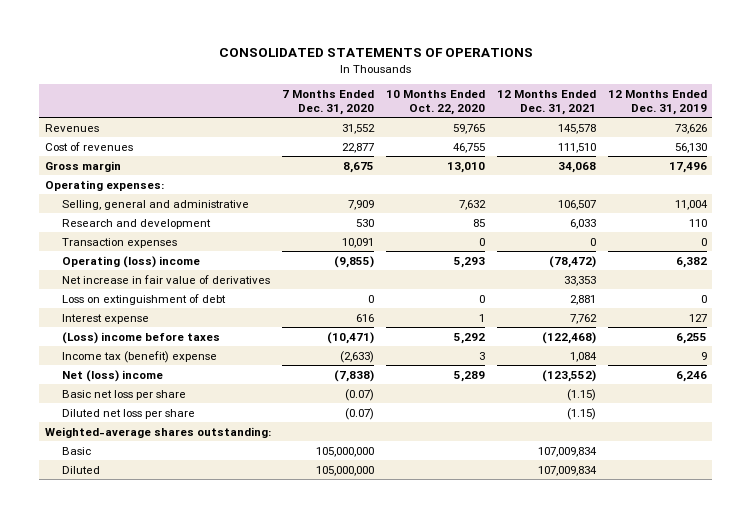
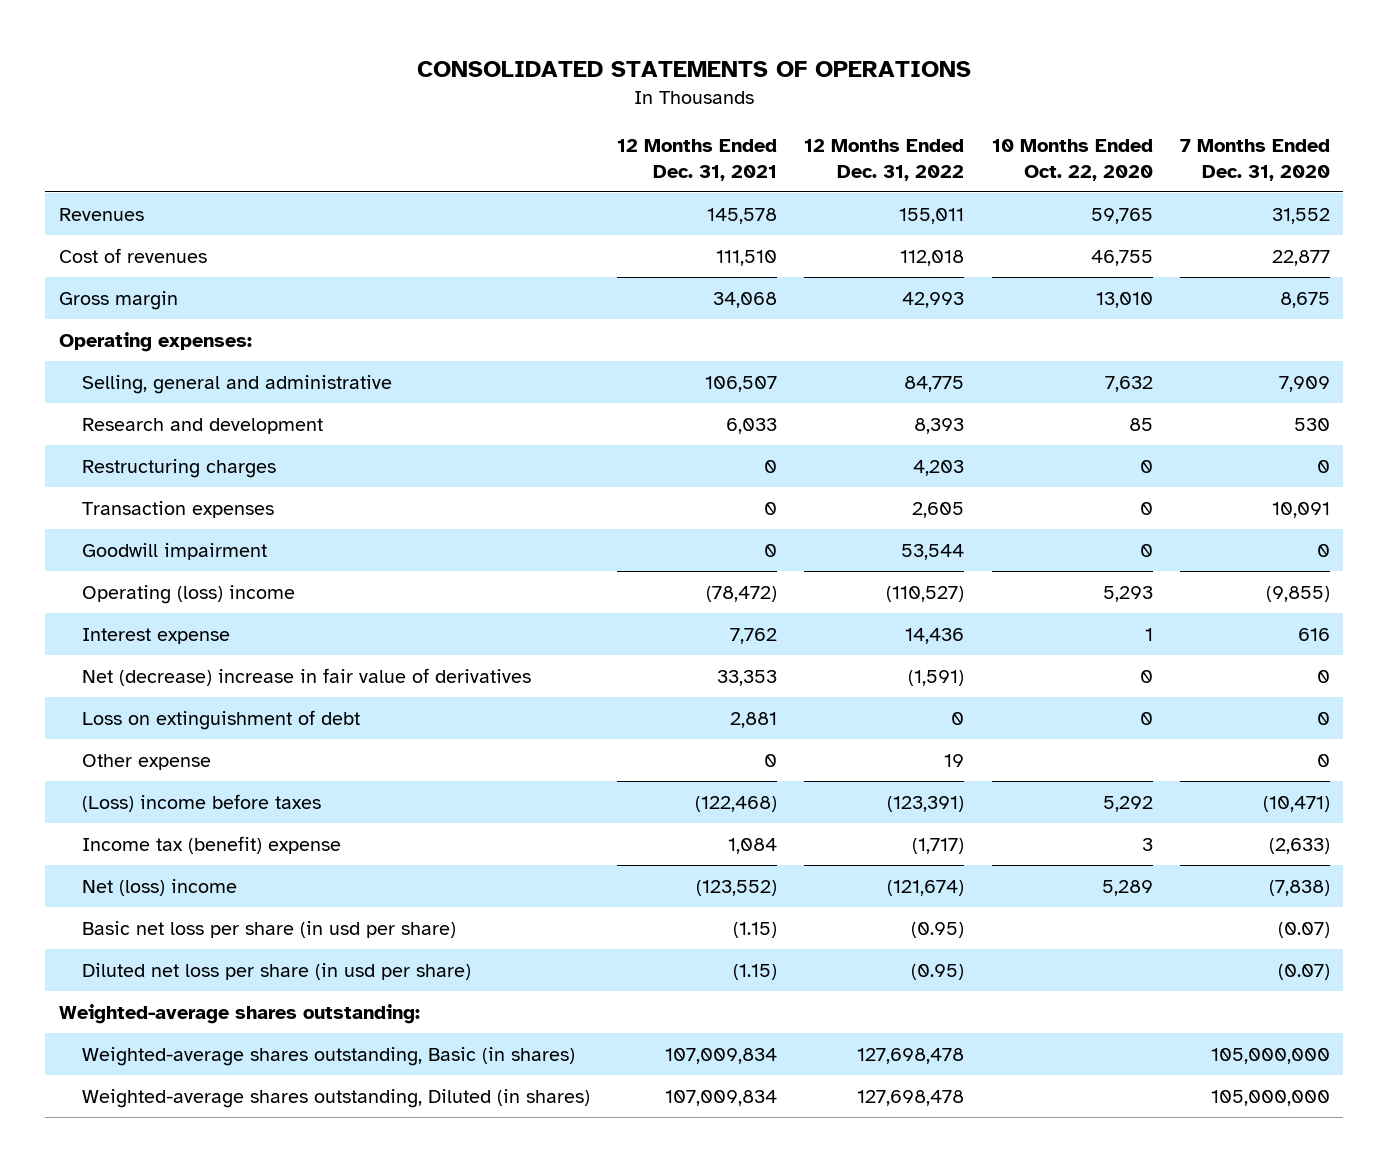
- | 7 Months Ended Dec. 31, 2020 | 10 Months Ended Oct. 22, 2020 | 12 Months Ended Dec. 31, 2021 | 12 Months Ended Dec. 31, 2019
+ | 12 Months Ended Dec. 31, 2021 | 12 Months Ended Dec. 31, 2022 | 10 Months Ended Oct. 22, 2020 | 7 Months Ended Dec. 31, 2020
+ Restructuring charges | 0 | 4,203 | 0 | 0
+ Goodwill impairment | 0 | 53,544 | 0 | 0
- Net increase in fair value of derivatives | | | 33,353 |
+ Net (decrease) increase in fair value of derivatives | 33,353 | (1,591) | 0 | 0
moved down: Loss on extinguishment of debt | 2,881 | 0 | 0 | 0
+ Other expense | 0 | 19 | | 0
- Basic net loss per share | (0.07) | | (1.15) |
- Diluted net loss per share | (0.07) | | (1.15) |
+ Basic net loss per share (in usd per share) | (1.15) | (0.95) | | (0.07)
+ Diluted net loss per share (in usd per share) | (1.15) | (0.95) | | (0.07)
- Basic | 105,000,000 | | 107,009,834 |
- Diluted | 105,000,000 | | 107,009,834 |
+ Weighted-average shares outstanding, Basic (in shares) | 107,009,834 | 127,698,478 | | 105,000,000
+ Weighted-average shares outstanding, Diluted (in shares) | 107,009,834 | 127,698,478 | | 105,000,000

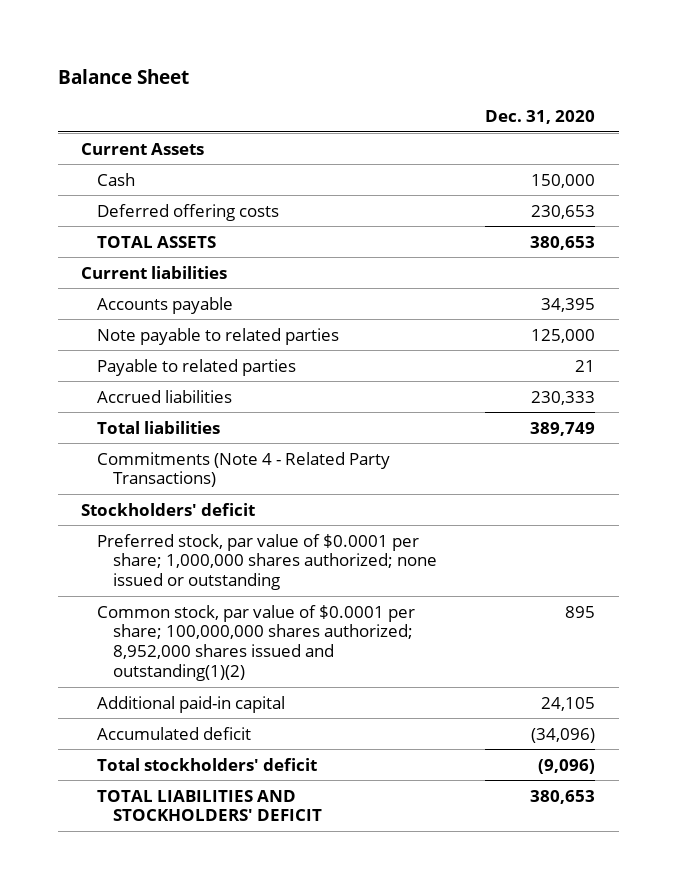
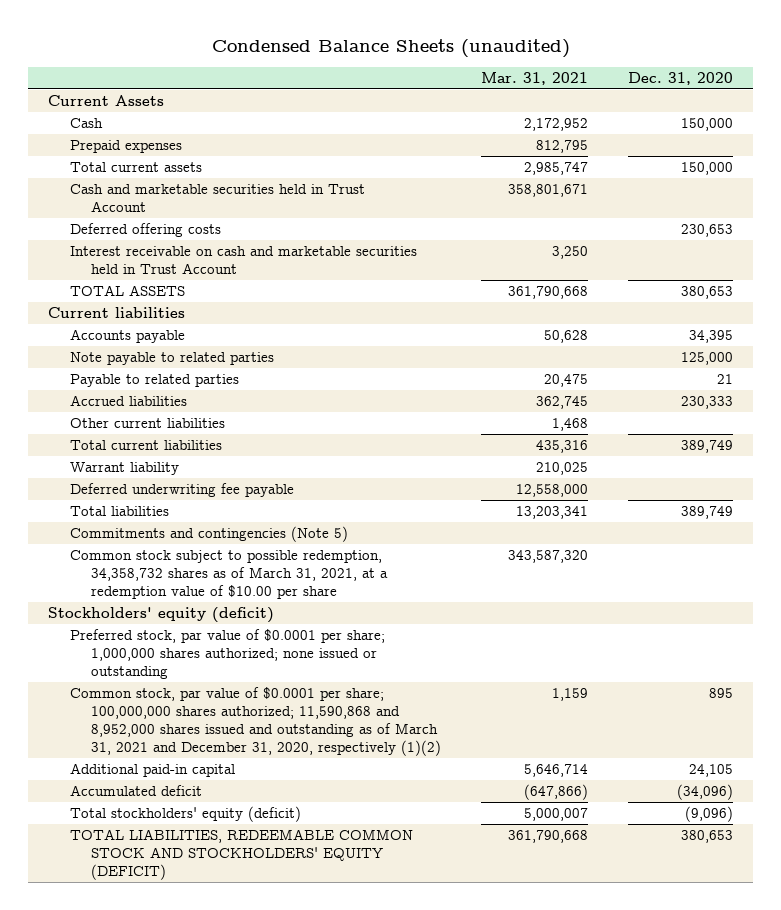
- Balance Sheet
+ Condensed Balance Sheets (unaudited)
- | Dec. 31, 2020
+ | Mar. 31, 2021 | Dec. 31, 2020
+ Prepaid expenses | 812,795 |
+ Total current assets | 2,985,747 | 150,000
+ Cash and marketable securities held in Trust Account | 358,801,671 |
+ Interest receivable on cash and marketable securities held in Trust Account | 3,250 |
+ Other current liabilities | 1,468 |
+ Total current liabilities | 435,316 | 389,749
+ Warrant liability | 210,025 |
+ Deferred underwriting fee payable | 12,558,000 |
- Commitments (Note 4 - Related Party Transactions)
- Stockholders' deficit
+ Commitments and contingencies (Note 5)
+ Common stock subject to possible redemption, 34,358,732 shares as of March 31, 2021, at a redemption value of $10.00 per share | 343,587,320 |
+ Stockholders' equity (deficit)
- Common stock, par value of $0.0001 per share; 100,000,000 shares authorized; 8,952,000 shares issued and outstanding(1)(2) | 895
+ Common stock, par value of $0.0001 per share; 100,000,000 shares authorized; 11,590,868 and 8,952,000 shares issued and outstanding as of March 31, 2021 and December 31, 2020, respectively (1)(2) | 1,159 | 895
- Total stockholders' deficit | (9,096)
- TOTAL LIABILITIES AND STOCKHOLDERS' DEFICIT | 380,653
+ Total stockholders' equity (deficit) | 5,000,007 | (9,096)
+ TOTAL LIABILITIES, REDEEMABLE COMMON STOCK AND STOCKHOLDERS' EQUITY (DEFICIT) | 361,790,668 | 380,653

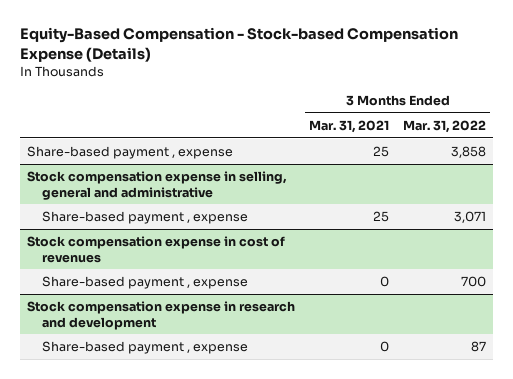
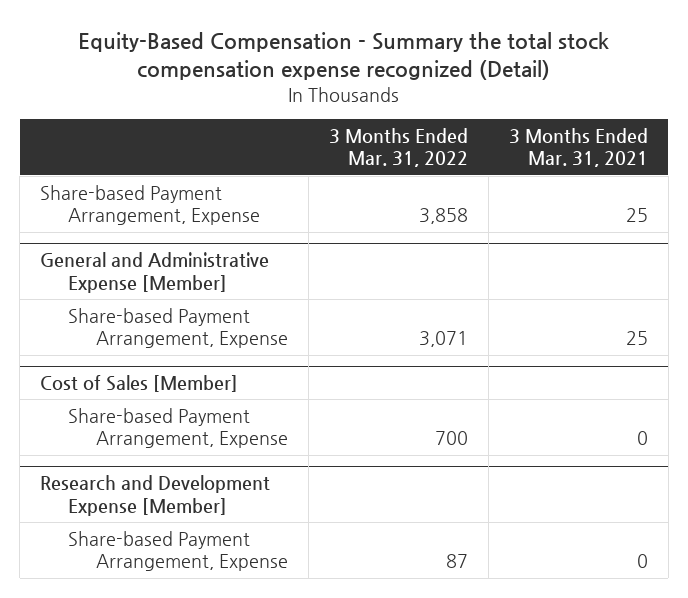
- Equity-Based Compensation - Stock-based Compensation Expense (Details)
+ Equity-Based Compensation - Summary the total stock compensation expense recognized (Detail)
- | 3 Months Ended Mar. 31, 2021 | 3 Months Ended Mar. 31, 2022
+ | 3 Months Ended Mar. 31, 2022 | 3 Months Ended Mar. 31, 2021
- Share-based payment , expense | 25 | 3,858
- Stock compensation expense in selling, general and administrative
- Share-based payment , expense | 25 | 3,071
- Stock compensation expense in cost of revenues
- Share-based payment , expense | 0 | 700
- Stock compensation expense in research and development
- Share-based payment , expense | 0 | 87
+ Share-based Payment Arrangement, Expense | 3,858 | 25
+ General and Administrative Expense [Member]
+ Share-based Payment Arrangement, Expense | 3,071 | 25
+ Cost of Sales [Member]
+ Share-based Payment Arrangement, Expense | 700 | 0
+ Research and Development Expense [Member]
+ Share-based Payment Arrangement, Expense | 87 | 0

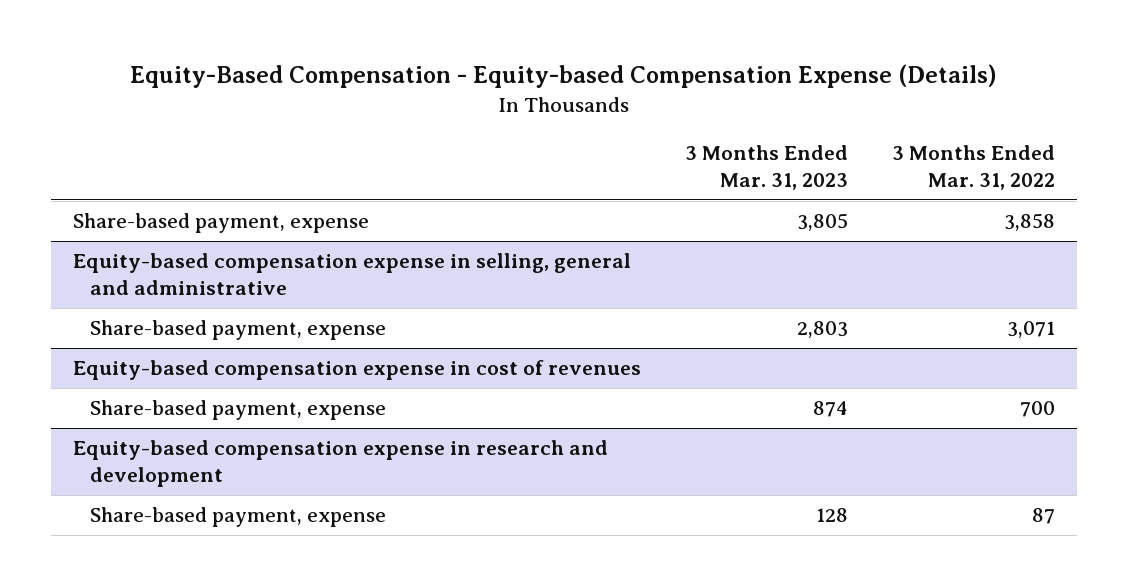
- Equity-Based Compensation - Summary the total stock compensation expense recognized (Detail)
+ Equity-Based Compensation - Equity-based Compensation Expense (Details)
- | 3 Months Ended Mar. 31, 2022 | 3 Months Ended Mar. 31, 2021
+ | 3 Months Ended Mar. 31, 2023 | 3 Months Ended Mar. 31, 2022
- Share-based Payment Arrangement, Expense | 3,858 | 25
- General and Administrative Expense [Member]
- Share-based Payment Arrangement, Expense | 3,071 | 25
- Cost of Sales [Member]
- Share-based Payment Arrangement, Expense | 700 | 0
- Research and Development Expense [Member]
- Share-based Payment Arrangement, Expense | 87 | 0
+ Share-based payment, expense | 3,805 | 3,858
+ Equity-based compensation expense in selling, general and administrative
+ Share-based payment, expense | 2,803 | 3,071
+ Equity-based compensation expense in cost of revenues
+ Share-based payment, expense | 874 | 700
+ Equity-based compensation expense in research and development
+ Share-based payment, expense | 128 | 87

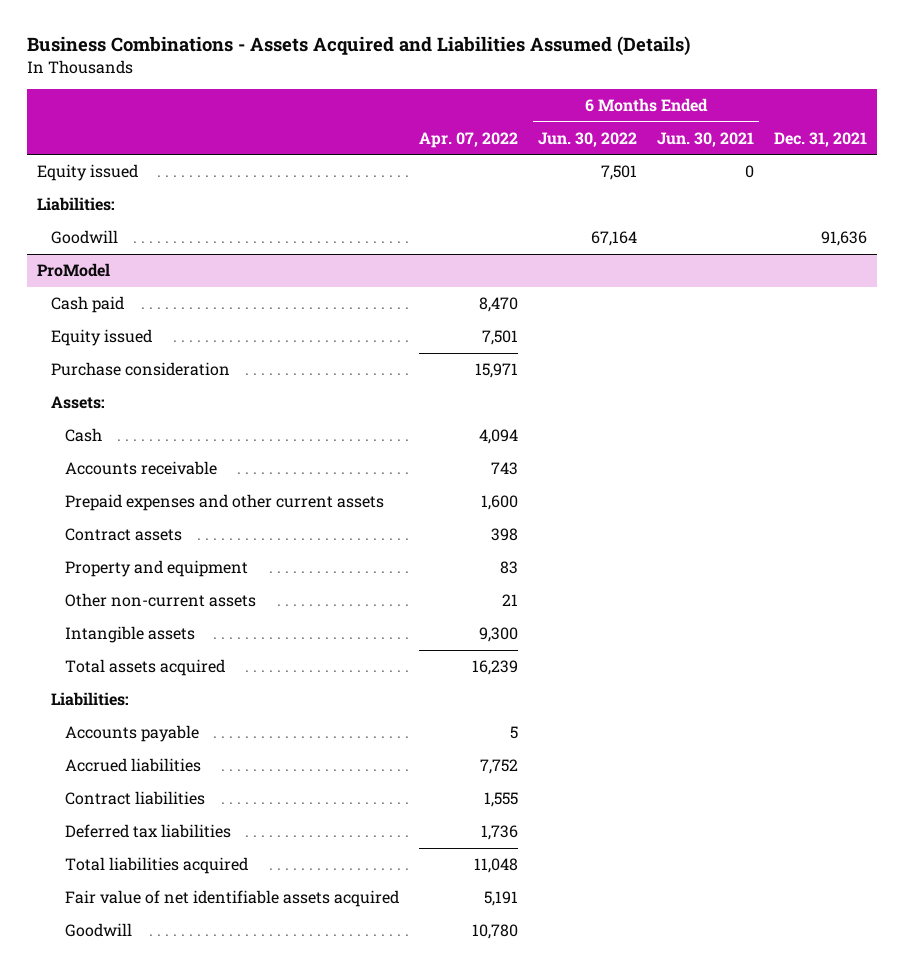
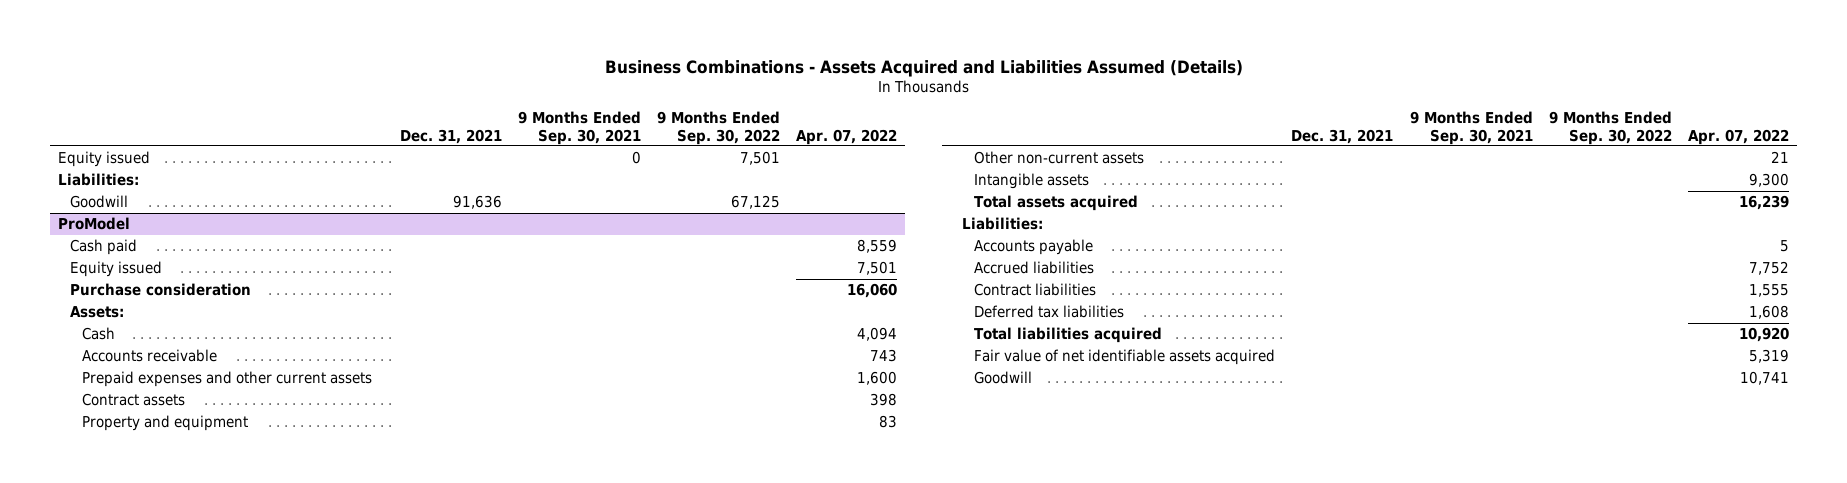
- | Apr. 07, 2022 | 6 Months Ended Jun. 30, 2022 | 6 Months Ended Jun. 30, 2021 | Dec. 31, 2021
+ | Dec. 31, 2021 | 9 Months Ended Sep. 30, 2021 | 9 Months Ended Sep. 30, 2022 | Apr. 07, 2022
@ ProModel
- Cash paid | 8,470 | | |
+ Cash paid | | | | 8,559
- Purchase consideration | 15,971 | | |
+ Purchase consideration | | | | 16,060
- Deferred tax liabilities | 1,736 | | |
- Total liabilities acquired | 11,048 | | |
- Fair value of net identifiable assets acquired | 5,191 | | |
- Goodwill | 10,780 | | |
+ Deferred tax liabilities | | | | 1,608
+ Total liabilities acquired | | | | 10,920
+ Fair value of net identifiable assets acquired | | | | 5,319
+ Goodwill | | | | 10,741

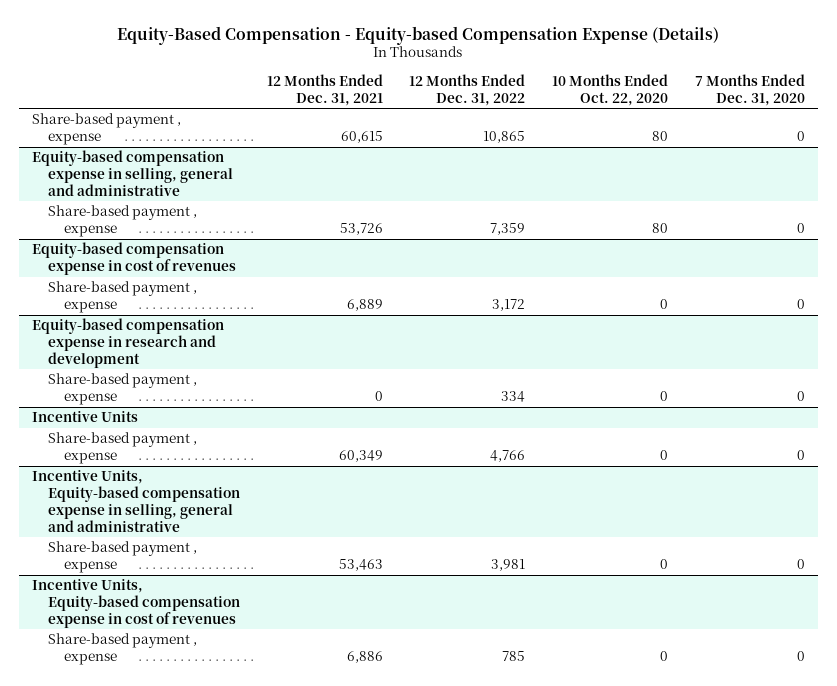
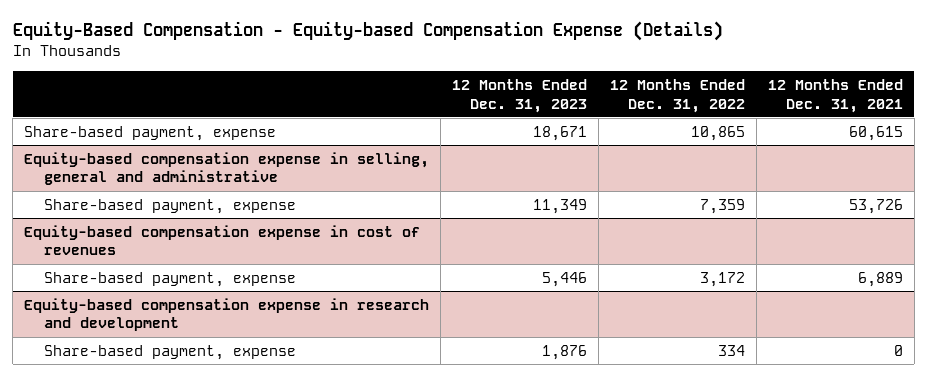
- | 12 Months Ended Dec. 31, 2021 | 12 Months Ended Dec. 31, 2022 | 10 Months Ended Oct. 22, 2020 | 7 Months Ended Dec. 31, 2020
+ | 12 Months Ended Dec. 31, 2023 | 12 Months Ended Dec. 31, 2022 | 12 Months Ended Dec. 31, 2021
- Share-based payment , expense | 60,615 | 10,865 | 80 | 0
+ Share-based payment, expense | 18,671 | 10,865 | 60,615
@ Equity-based compensation expense in selling, general and administrative
- Share-based payment , expense | 53,726 | 7,359 | 80 | 0
+ Share-based payment, expense | 11,349 | 7,359 | 53,726
@ Equity-based compensation expense in cost of revenues
- Share-based payment , expense | 6,889 | 3,172 | 0 | 0
+ Share-based payment, expense | 5,446 | 3,172 | 6,889
@ Equity-based compensation expense in research and development
- Share-based payment , expense | 0 | 334 | 0 | 0
- Incentive Units
- Share-based payment , expense | 60,349 | 4,766 | 0 | 0
- Incentive Units, Equity-based compensation expense in selling, general and administrative
- Share-based payment , expense | 53,463 | 3,981 | 0 | 0
- Incentive Units, Equity-based compensation expense in cost of revenues
- Share-based payment , expense | 6,886 | 785 | 0 | 0
@ Equity-based compensation expense in research and development
+ Share-based payment, expense | 1,876 | 334 | 0

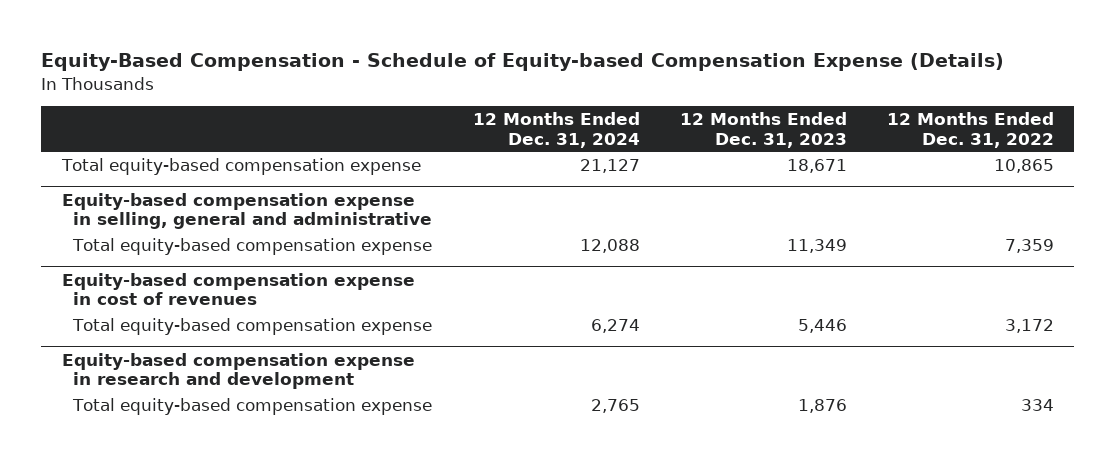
- Equity-Based Compensation - Equity-based Compensation Expense (Details)
+ Equity-Based Compensation - Schedule of Equity-based Compensation Expense (Details)
- | 12 Months Ended Dec. 31, 2023 | 12 Months Ended Dec. 31, 2022 | 12 Months Ended Dec. 31, 2021
+ | 12 Months Ended Dec. 31, 2024 | 12 Months Ended Dec. 31, 2023 | 12 Months Ended Dec. 31, 2022
- Share-based payment, expense | 18,671 | 10,865 | 60,615
+ Total equity-based compensation expense | 21,127 | 18,671 | 10,865
@ Equity-based compensation expense in selling, general and administrative
- Share-based payment, expense | 11,349 | 7,359 | 53,726
+ Total equity-based compensation expense | 12,088 | 11,349 | 7,359
@ Equity-based compensation expense in cost of revenues
- Share-based payment, expense | 5,446 | 3,172 | 6,889
+ Total equity-based compensation expense | 6,274 | 5,446 | 3,172
@ Equity-based compensation expense in research and development
- Share-based payment, expense | 1,876 | 334 | 0
+ Total equity-based compensation expense | 2,765 | 1,876 | 334

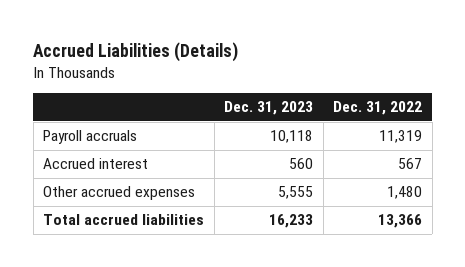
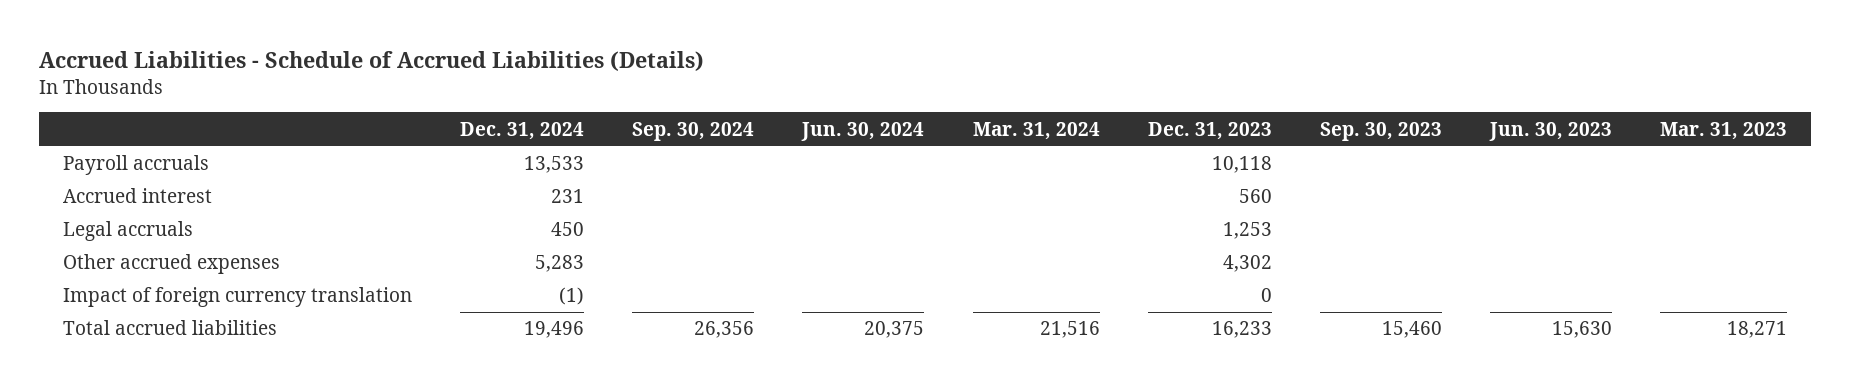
- Accrued Liabilities (Details)
+ Accrued Liabilities - Schedule of Accrued Liabilities (Details)
- | Dec. 31, 2023 | Dec. 31, 2022
+ | Dec. 31, 2024 | Sep. 30, 2024 | Jun. 30, 2024 | Mar. 31, 2024 | Dec. 31, 2023 | Sep. 30, 2023 | Jun. 30, 2023 | Mar. 31, 2023
- Other accrued expenses | 5,555 | 1,480
+ Legal accruals | 450 | | | | 1,253 | | |
+ Other accrued expenses | 5,283 | | | | 4,302 | | |
+ Impact of foreign currency translation | (1) | | | | 0 | | |

